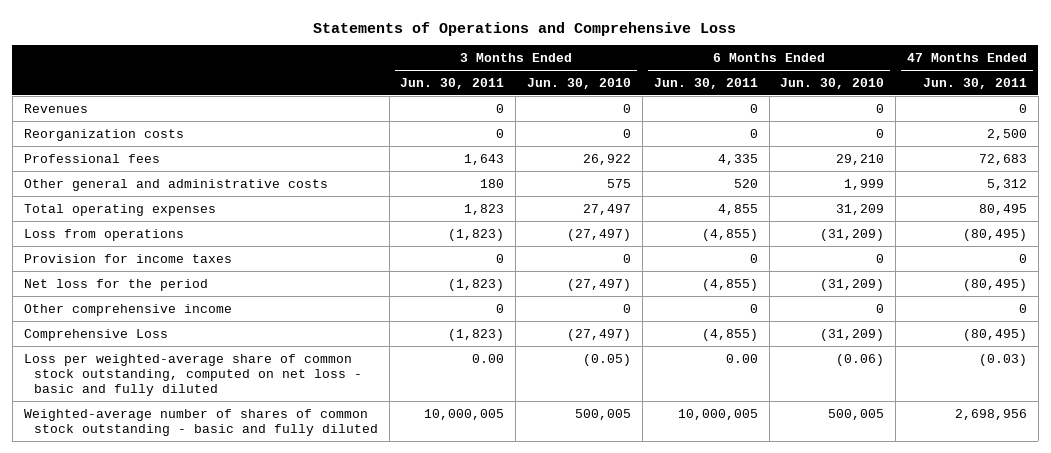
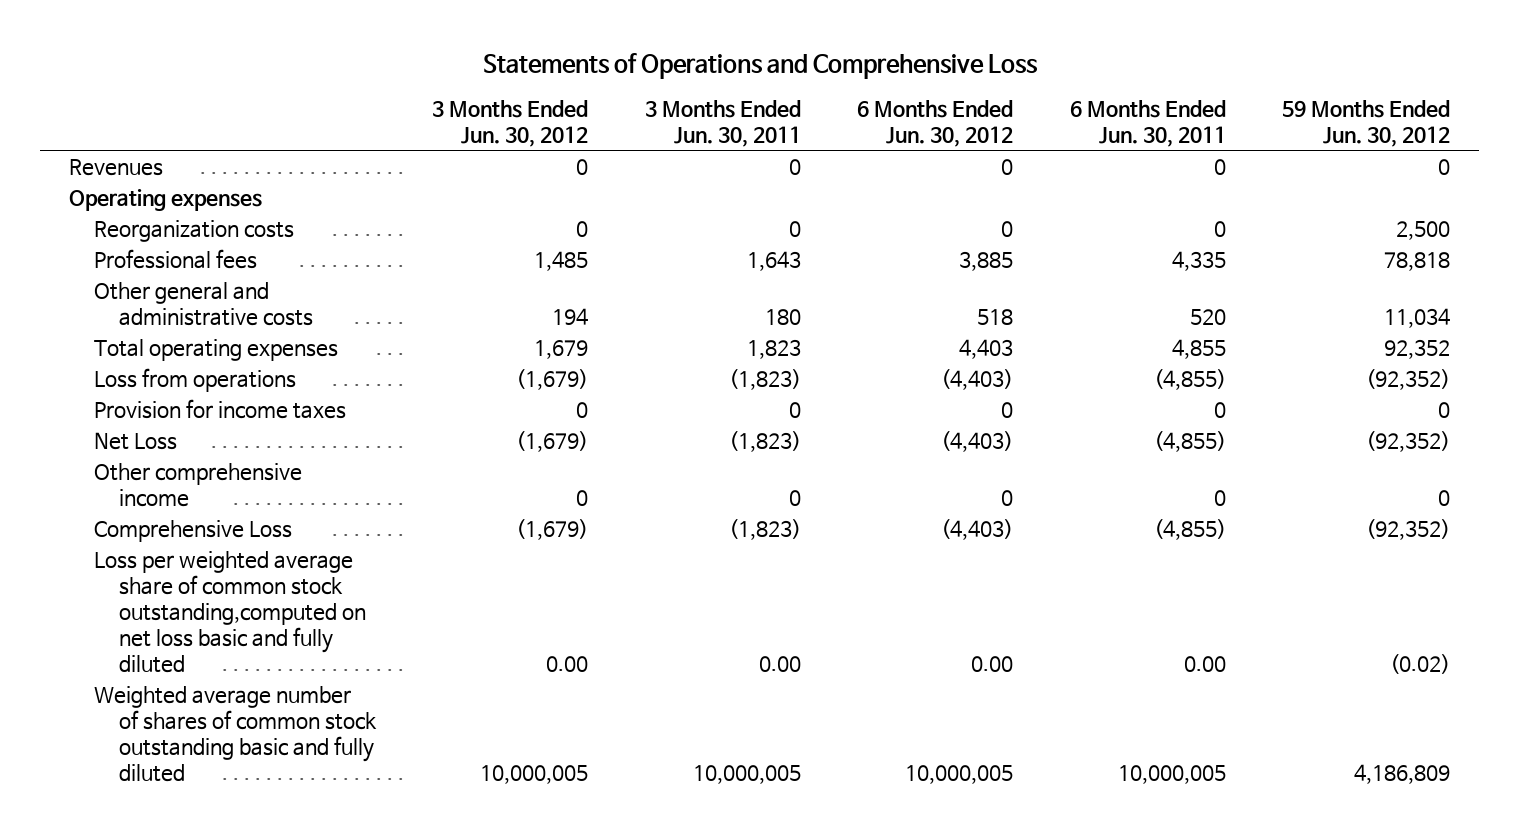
- | 3 Months Ended Jun. 30, 2011 | 3 Months Ended Jun. 30, 2010 | 6 Months Ended Jun. 30, 2011 | 6 Months Ended Jun. 30, 2010 | 47 Months Ended Jun. 30, 2011
+ | 3 Months Ended Jun. 30, 2012 | 3 Months Ended Jun. 30, 2011 | 6 Months Ended Jun. 30, 2012 | 6 Months Ended Jun. 30, 2011 | 59 Months Ended Jun. 30, 2012
+ Operating expenses
- Net loss for the period | (1,823) | (27,497) | (4,855) | (31,209) | (80,495)
+ Net Loss | (1,679) | (1,823) | (4,403) | (4,855) | (92,352)
- Loss per weighted-average share of common stock outstanding, computed on net loss - basic and fully diluted | 0.00 | (0.05) | 0.00 | (0.06) | (0.03)
- Weighted-average number of shares of common stock outstanding - basic and fully diluted | 10,000,005 | 500,005 | 10,000,005 | 500,005 | 2,698,956
+ Loss per weighted average share of common stock outstanding,computed on net loss basic and fully diluted | 0.00 | 0.00 | 0.00 | 0.00 | (0.02)
+ Weighted average number of shares of common stock outstanding basic and fully diluted | 10,000,005 | 10,000,005 | 10,000,005 | 10,000,005 | 4,186,809

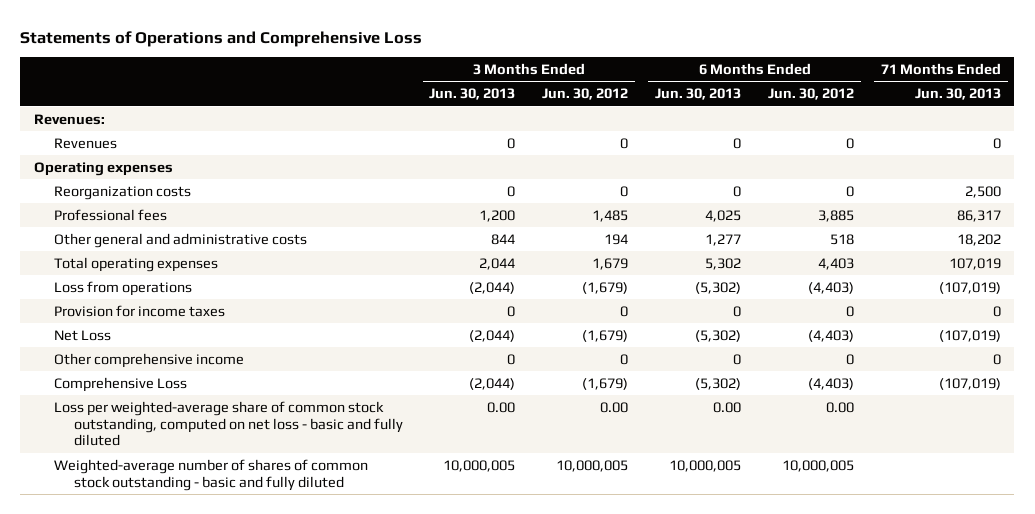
- | 3 Months Ended Jun. 30, 2012 | 3 Months Ended Jun. 30, 2011 | 6 Months Ended Jun. 30, 2012 | 6 Months Ended Jun. 30, 2011 | 59 Months Ended Jun. 30, 2012
+ | 3 Months Ended Jun. 30, 2013 | 3 Months Ended Jun. 30, 2012 | 6 Months Ended Jun. 30, 2013 | 6 Months Ended Jun. 30, 2012 | 71 Months Ended Jun. 30, 2013
+ Revenues:
- Loss per weighted average share of common stock outstanding,computed on net loss basic and fully diluted | 0.00 | 0.00 | 0.00 | 0.00 | (0.02)
- Weighted average number of shares of common stock outstanding basic and fully diluted | 10,000,005 | 10,000,005 | 10,000,005 | 10,000,005 | 4,186,809
+ Loss per weighted-average share of common stock outstanding, computed on net loss - basic and fully diluted | 0.00 | 0.00 | 0.00 | 0.00 |
+ Weighted-average number of shares of common stock outstanding - basic and fully diluted | 10,000,005 | 10,000,005 | 10,000,005 | 10,000,005 |

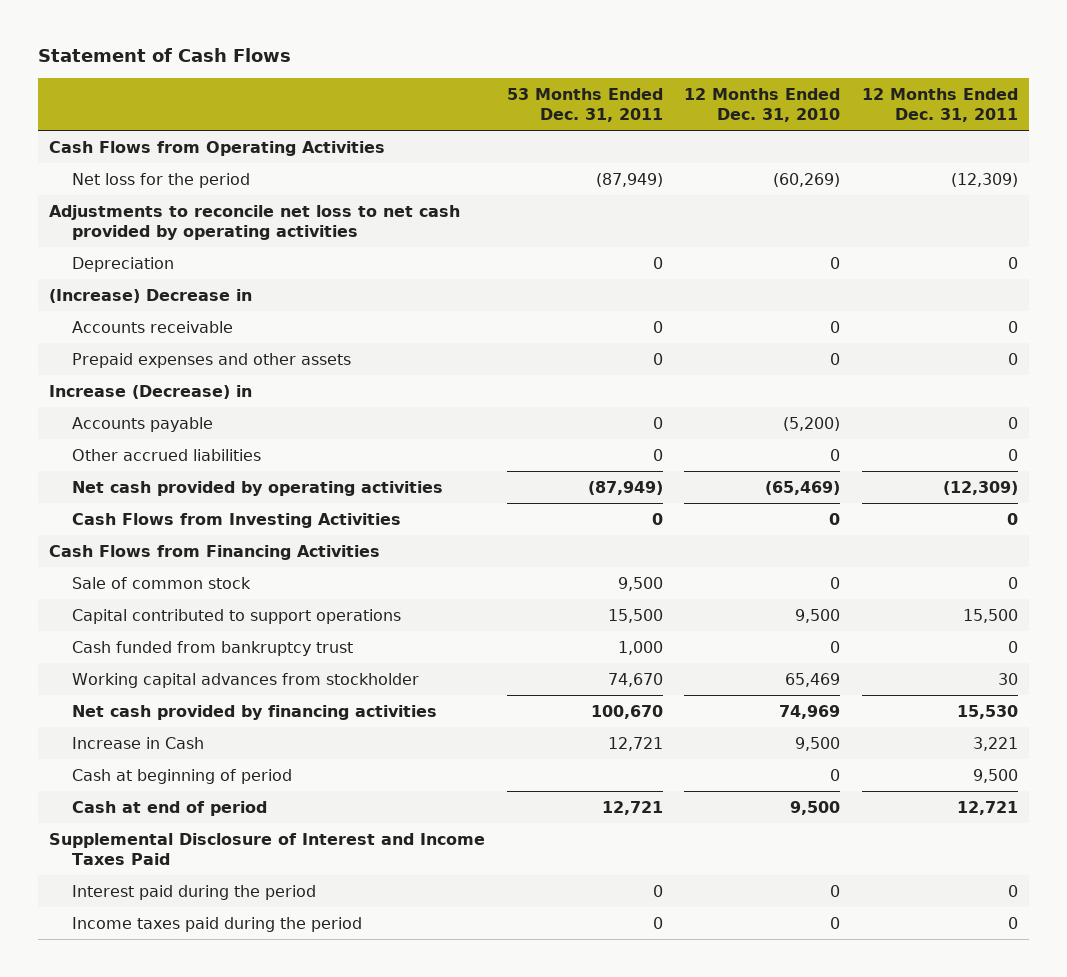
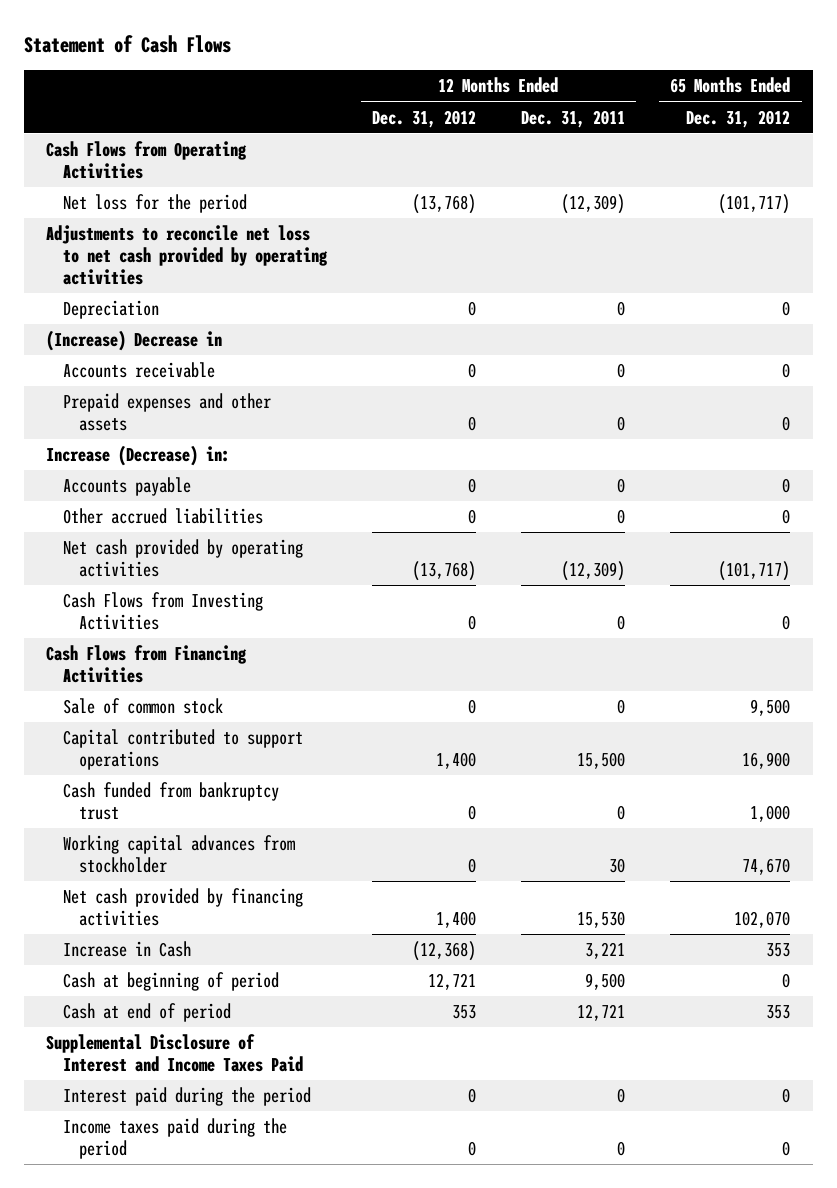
- | 53 Months Ended Dec. 31, 2011 | 12 Months Ended Dec. 31, 2010 | 12 Months Ended Dec. 31, 2011
+ | 12 Months Ended Dec. 31, 2012 | 12 Months Ended Dec. 31, 2011 | 65 Months Ended Dec. 31, 2012
- Increase (Decrease) in
+ Increase (Decrease) in:

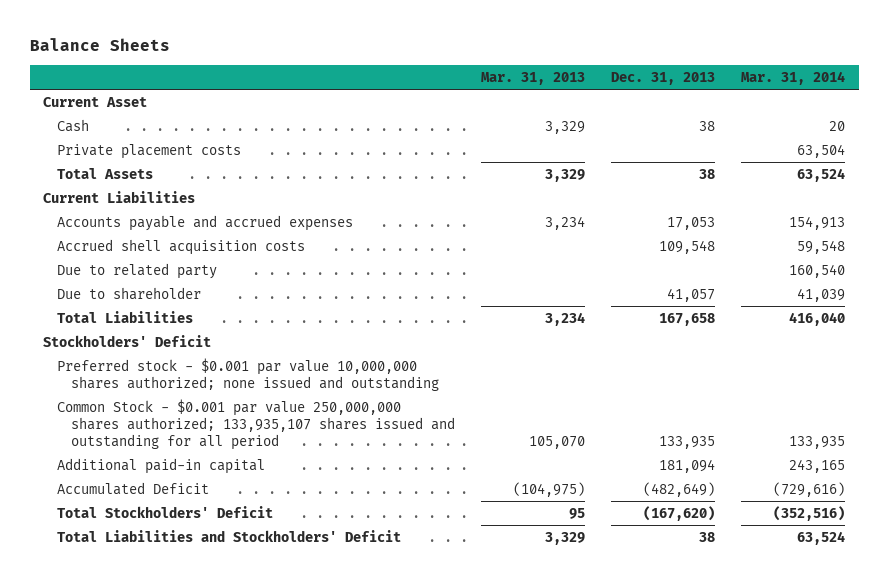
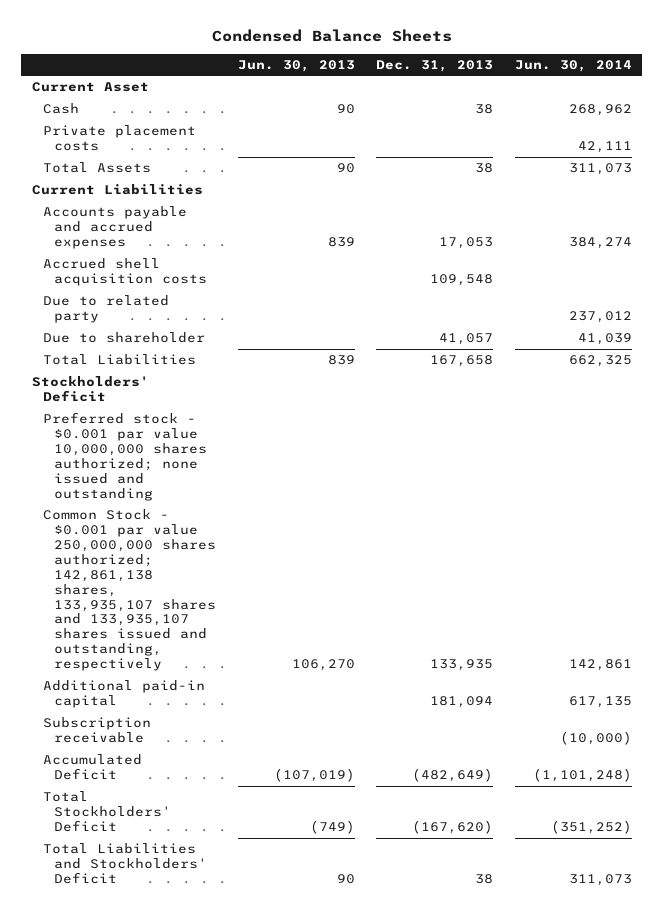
- Balance Sheets
+ Condensed Balance Sheets
- | Mar. 31, 2013 | Dec. 31, 2013 | Mar. 31, 2014
+ | Jun. 30, 2013 | Dec. 31, 2013 | Jun. 30, 2014
- Common Stock - $0.001 par value 250,000,000 shares authorized; 133,935,107 shares issued and outstanding for all period | 105,070 | 133,935 | 133,935
+ Common Stock - $0.001 par value 250,000,000 shares authorized; 142,861,138 shares, 133,935,107 shares and 133,935,107 shares issued and outstanding, respectively | 106,270 | 133,935 | 142,861
+ Subscription receivable | | | (10,000)

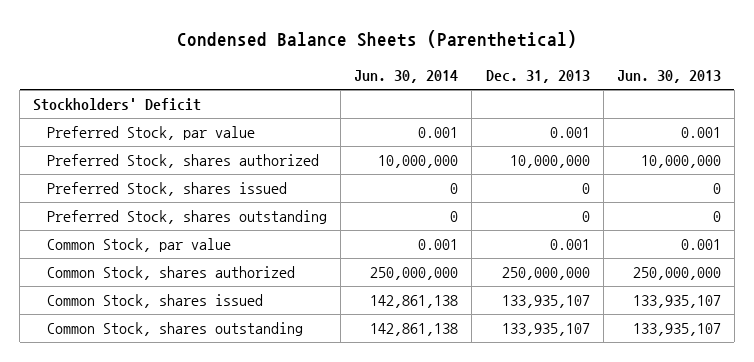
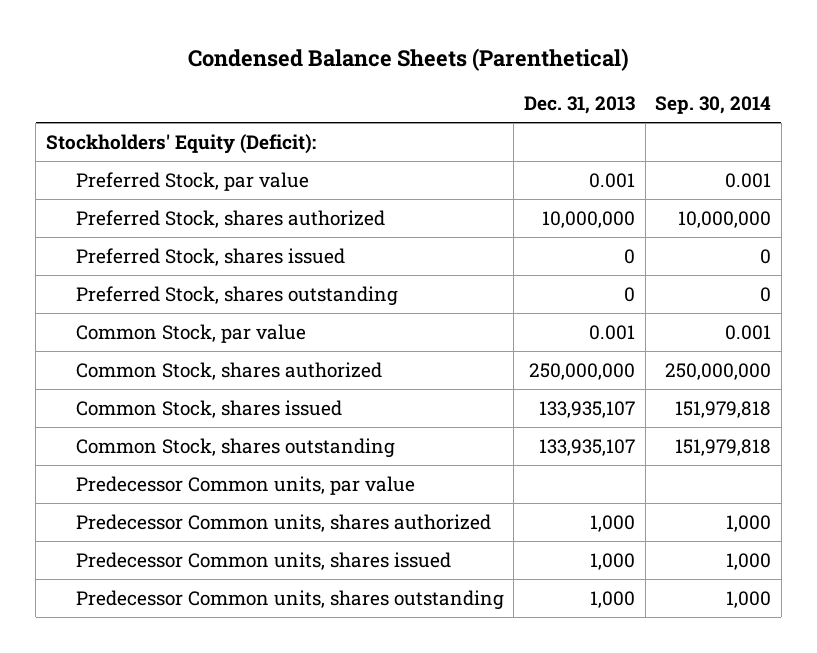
- | Jun. 30, 2014 | Dec. 31, 2013 | Jun. 30, 2013
+ | Dec. 31, 2013 | Sep. 30, 2014
- Stockholders' Deficit
+ Stockholders' Equity (Deficit):
+ Predecessor Common units, par value
+ Predecessor Common units, shares authorized | 1,000 | 1,000
+ Predecessor Common units, shares issued | 1,000 | 1,000
+ Predecessor Common units, shares outstanding | 1,000 | 1,000

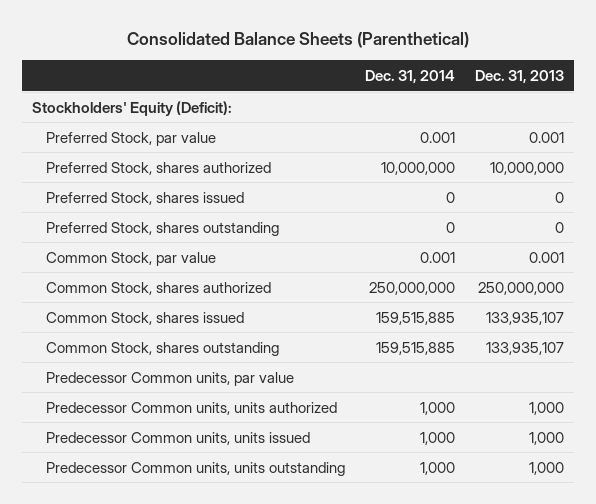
- Condensed Balance Sheets (Parenthetical)
+ Consolidated Balance Sheets (Parenthetical)
- | Dec. 31, 2013 | Sep. 30, 2014
+ | Dec. 31, 2014 | Dec. 31, 2013
- Predecessor Common units, shares authorized | 1,000 | 1,000
- Predecessor Common units, shares issued | 1,000 | 1,000
- Predecessor Common units, shares outstanding | 1,000 | 1,000
+ Predecessor Common units, units authorized | 1,000 | 1,000
+ Predecessor Common units, units issued | 1,000 | 1,000
+ Predecessor Common units, units outstanding | 1,000 | 1,000

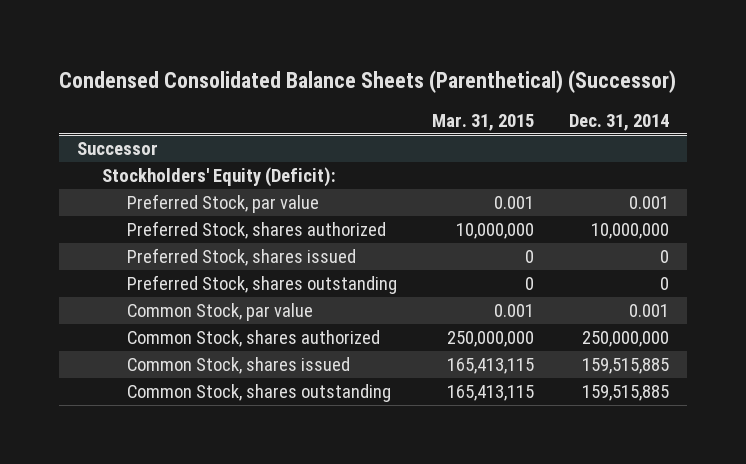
- Consolidated Balance Sheets (Parenthetical)
+ Condensed Consolidated Balance Sheets (Parenthetical) (Successor)
- | Dec. 31, 2014 | Dec. 31, 2013
+ | Mar. 31, 2015 | Dec. 31, 2014
+ Successor
- Predecessor Common units, par value
- Predecessor Common units, units authorized | 1,000 | 1,000
- Predecessor Common units, units issued | 1,000 | 1,000
- Predecessor Common units, units outstanding | 1,000 | 1,000

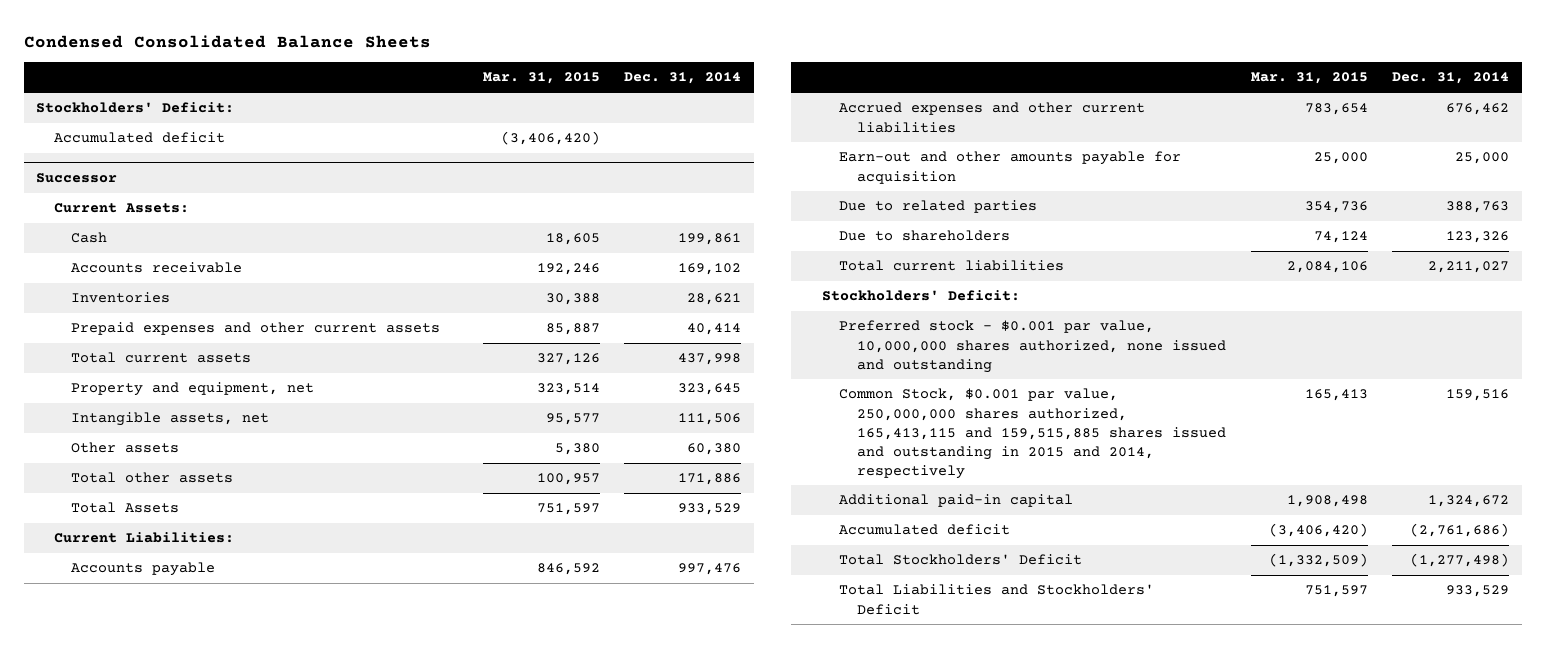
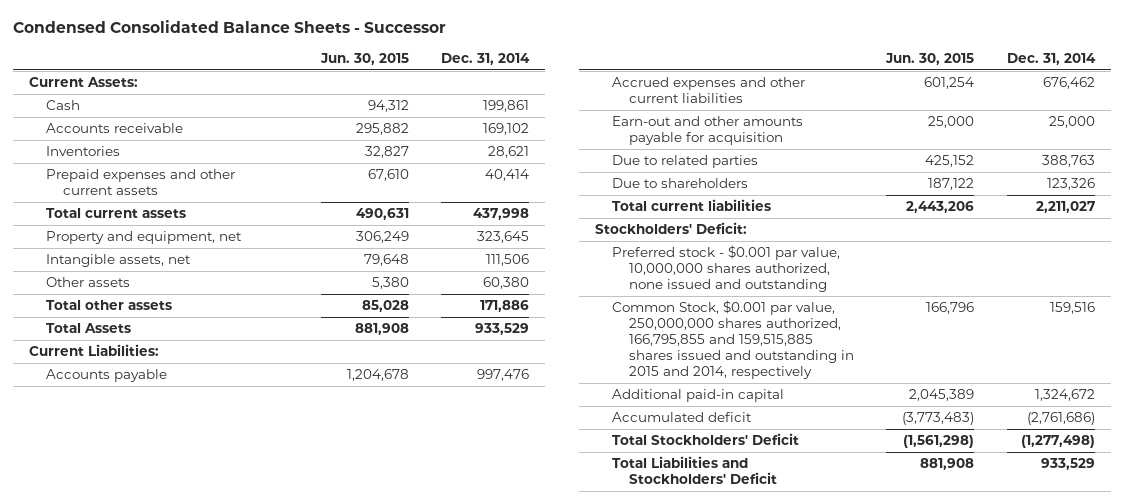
- Condensed Consolidated Balance Sheets
+ Condensed Consolidated Balance Sheets - Successor
- | Mar. 31, 2015 | Dec. 31, 2014
+ | Jun. 30, 2015 | Dec. 31, 2014
- Stockholders' Deficit:
- Accumulated deficit | (3,406,420) |
- Successor
- Common Stock, $0.001 par value, 250,000,000 shares authorized, 165,413,115 and 159,515,885 shares issued and outstanding in 2015 and 2014, respectively | 165,413 | 159,516
+ Common Stock, $0.001 par value, 250,000,000 shares authorized, 166,795,855 and 159,515,885 shares issued and outstanding in 2015 and 2014, respectively | 166,796 | 159,516

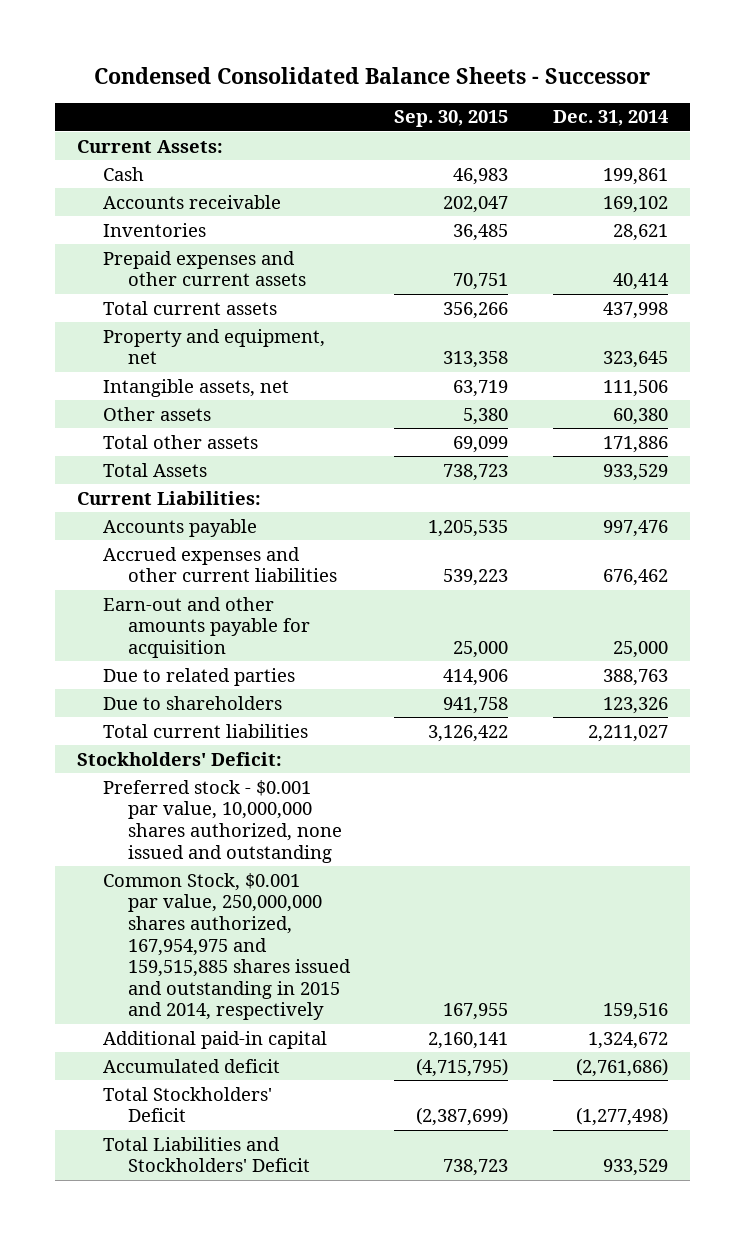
- | Jun. 30, 2015 | Dec. 31, 2014
+ | Sep. 30, 2015 | Dec. 31, 2014
- Common Stock, $0.001 par value, 250,000,000 shares authorized, 166,795,855 and 159,515,885 shares issued and outstanding in 2015 and 2014, respectively | 166,796 | 159,516
+ Common Stock, $0.001 par value, 250,000,000 shares authorized, 167,954,975 and 159,515,885 shares issued and outstanding in 2015 and 2014, respectively | 167,955 | 159,516

